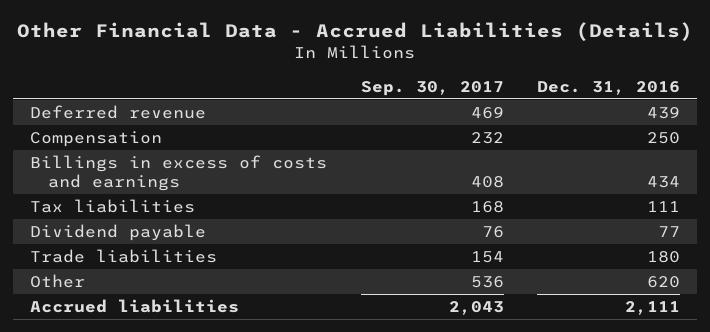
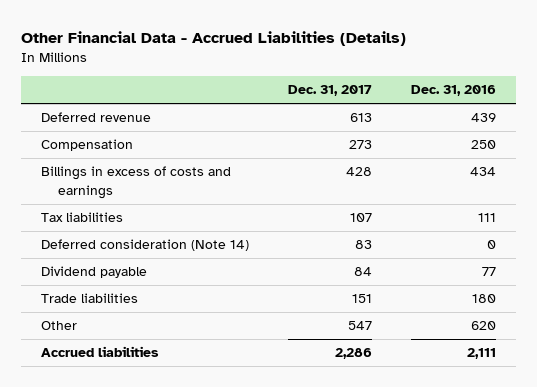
- | Sep. 30, 2017 | Dec. 31, 2016
+ | Dec. 31, 2017 | Dec. 31, 2016
+ Deferred consideration (Note 14) | 83 | 0

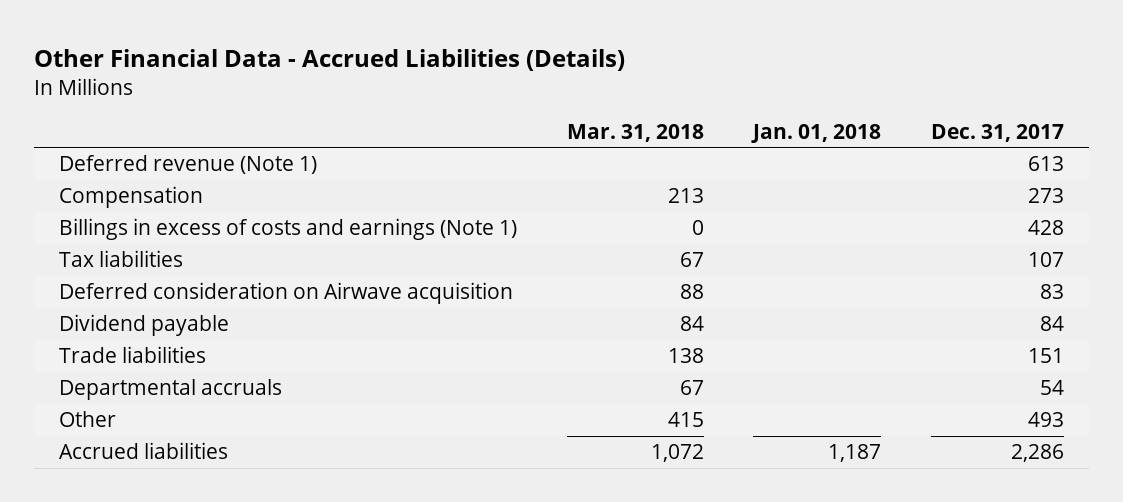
- | Dec. 31, 2017 | Dec. 31, 2016
+ | Mar. 31, 2018 | Jan. 01, 2018 | Dec. 31, 2017
- Deferred revenue | 613 | 439
+ Deferred revenue (Note 1) | | | 613
- Billings in excess of costs and earnings | 428 | 434
+ Billings in excess of costs and earnings (Note 1) | 0 | | 428
- Deferred consideration (Note 14) | 83 | 0
+ Deferred consideration on Airwave acquisition | 88 | | 83
- Other | 547 | 620
+ Departmental accruals | 67 | | 54
+ Other | 415 | | 493

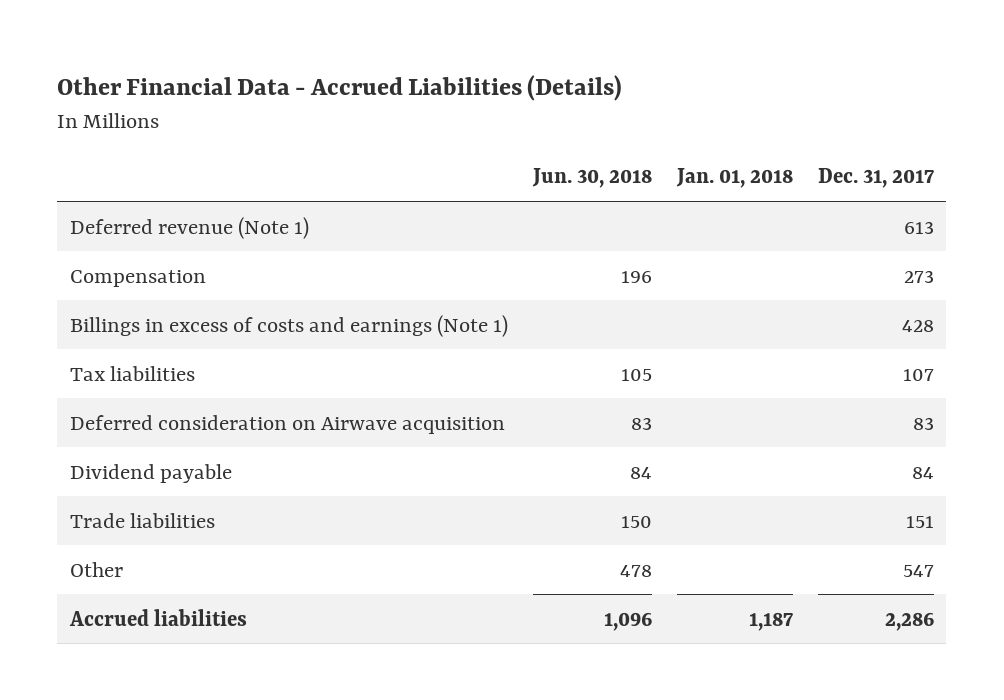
- | Mar. 31, 2018 | Jan. 01, 2018 | Dec. 31, 2017
+ | Jun. 30, 2018 | Jan. 01, 2018 | Dec. 31, 2017
- Departmental accruals | 67 | | 54
- Other | 415 | | 493
+ Other | 478 | | 547

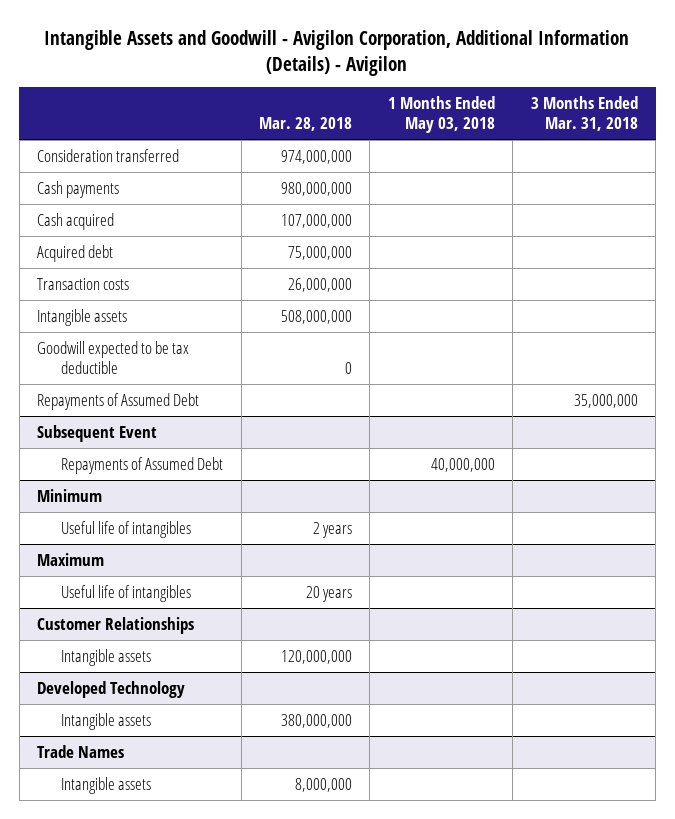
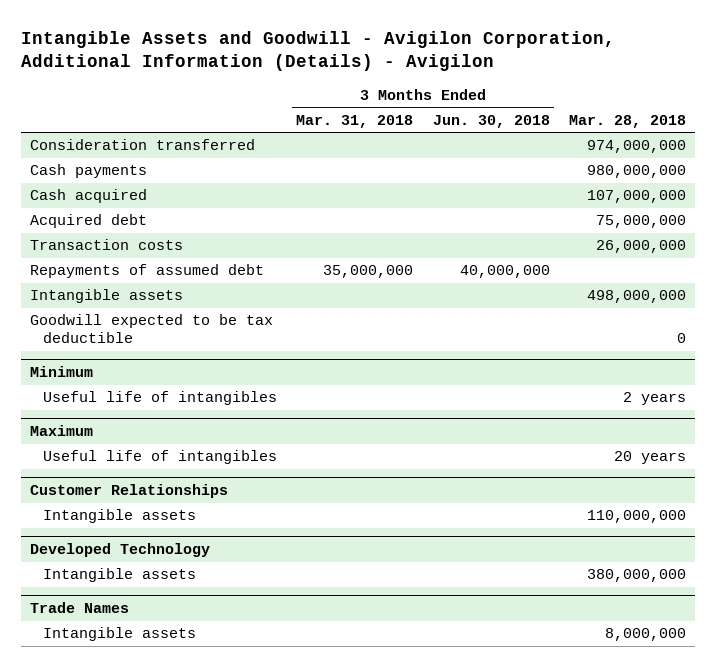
- | Mar. 28, 2018 | 1 Months Ended May 03, 2018 | 3 Months Ended Mar. 31, 2018
+ | 3 Months Ended Mar. 31, 2018 | 3 Months Ended Jun. 30, 2018 | Mar. 28, 2018
- Intangible assets | 508,000,000 | |
+ Repayments of assumed debt | 35,000,000 | 40,000,000 |
+ Intangible assets | | | 498,000,000
- Repayments of Assumed Debt | | | 35,000,000
- Subsequent Event
- Repayments of Assumed Debt | | 40,000,000 |
@ Customer Relationships
- Intangible assets | 120,000,000 | |
+ Intangible assets | | | 110,000,000

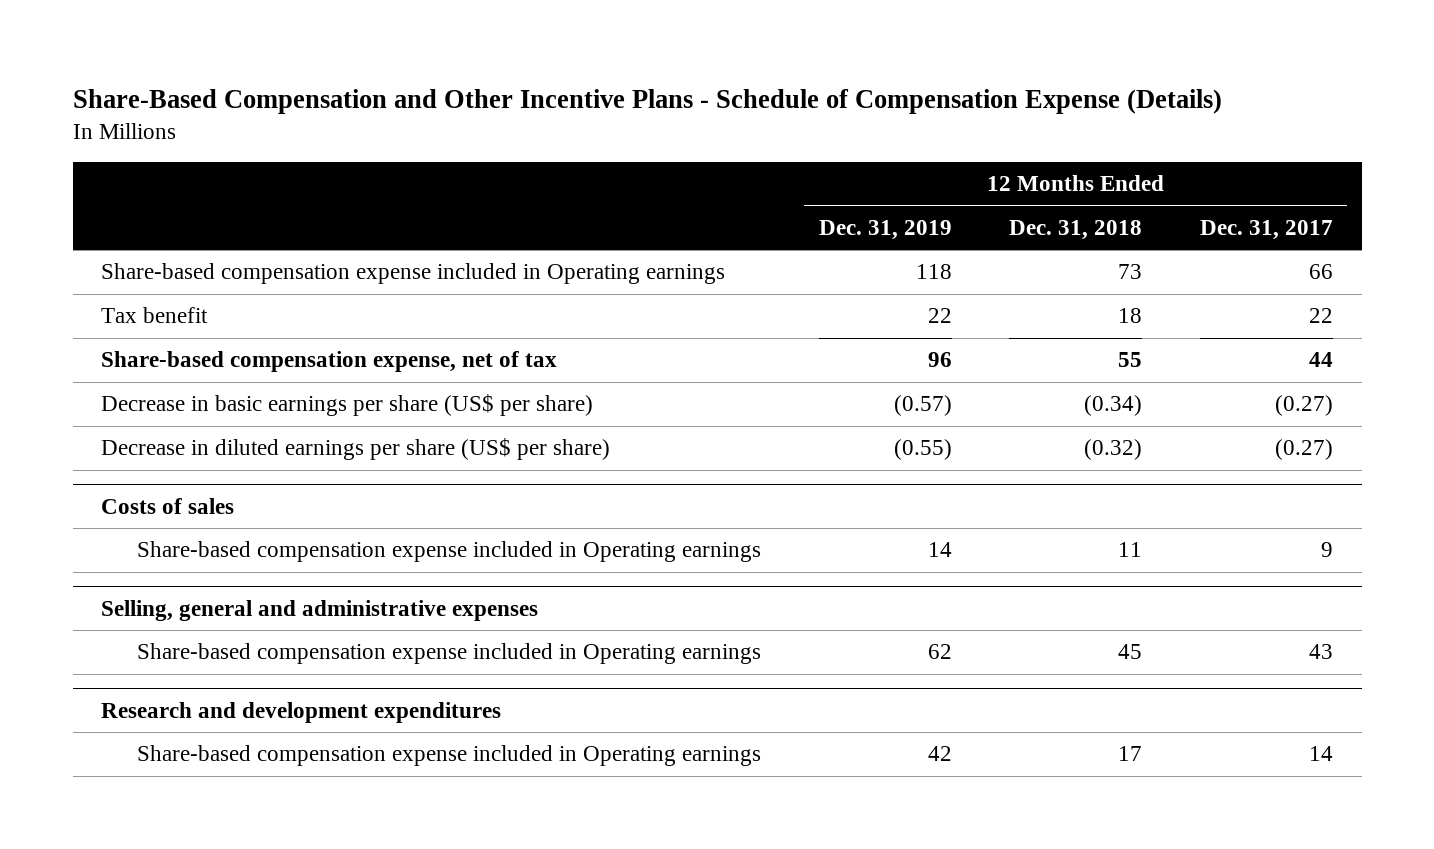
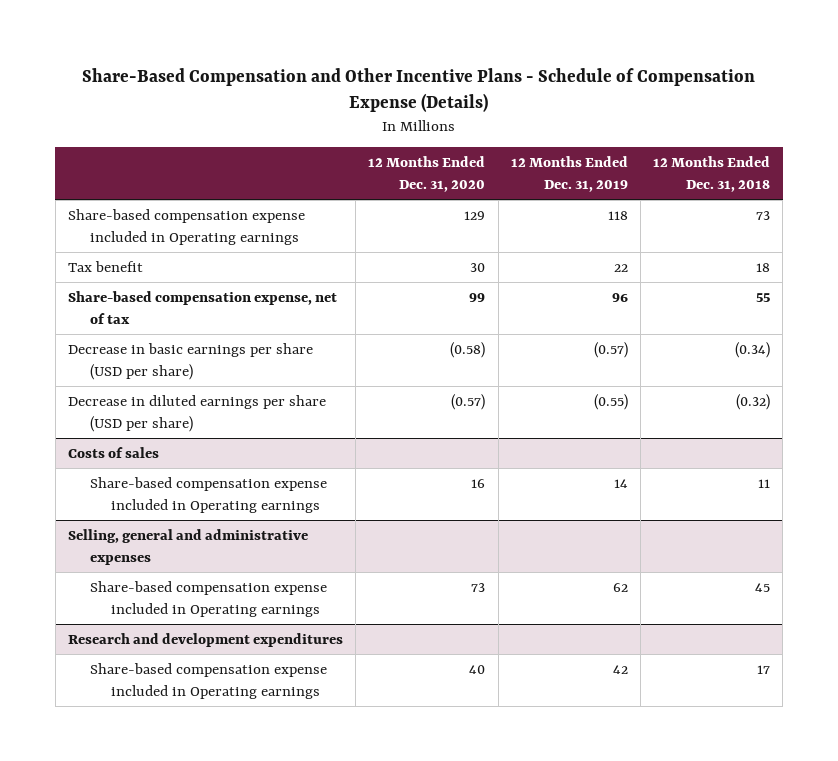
- | 12 Months Ended Dec. 31, 2019 | 12 Months Ended Dec. 31, 2018 | 12 Months Ended Dec. 31, 2017
+ | 12 Months Ended Dec. 31, 2020 | 12 Months Ended Dec. 31, 2019 | 12 Months Ended Dec. 31, 2018
- Decrease in basic earnings per share (US$ per share) | (0.57) | (0.34) | (0.27)
- Decrease in diluted earnings per share (US$ per share) | (0.55) | (0.32) | (0.27)
+ Decrease in basic earnings per share (USD per share) | (0.58) | (0.57) | (0.34)
+ Decrease in diluted earnings per share (USD per share) | (0.57) | (0.55) | (0.32)

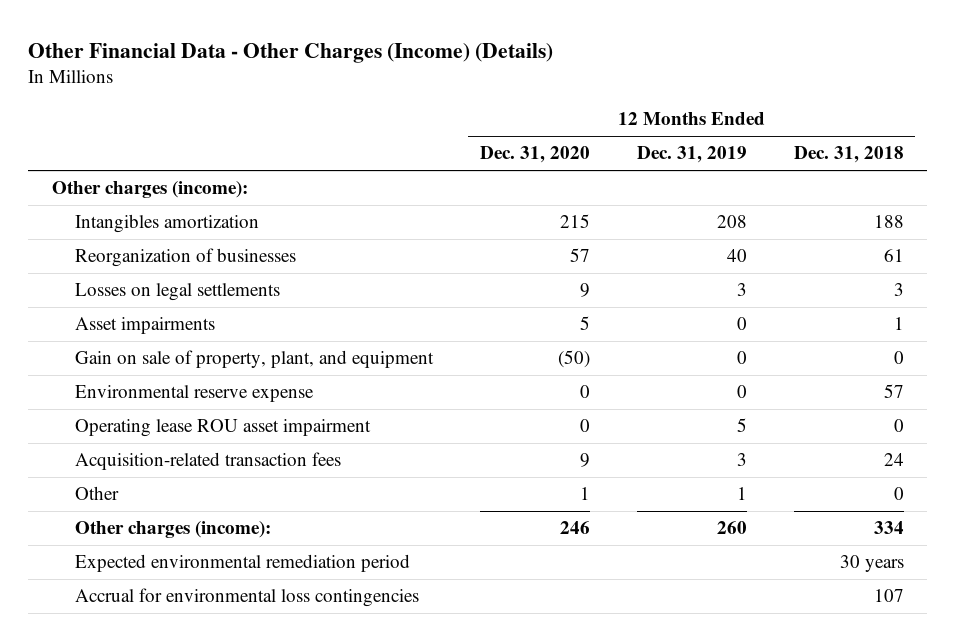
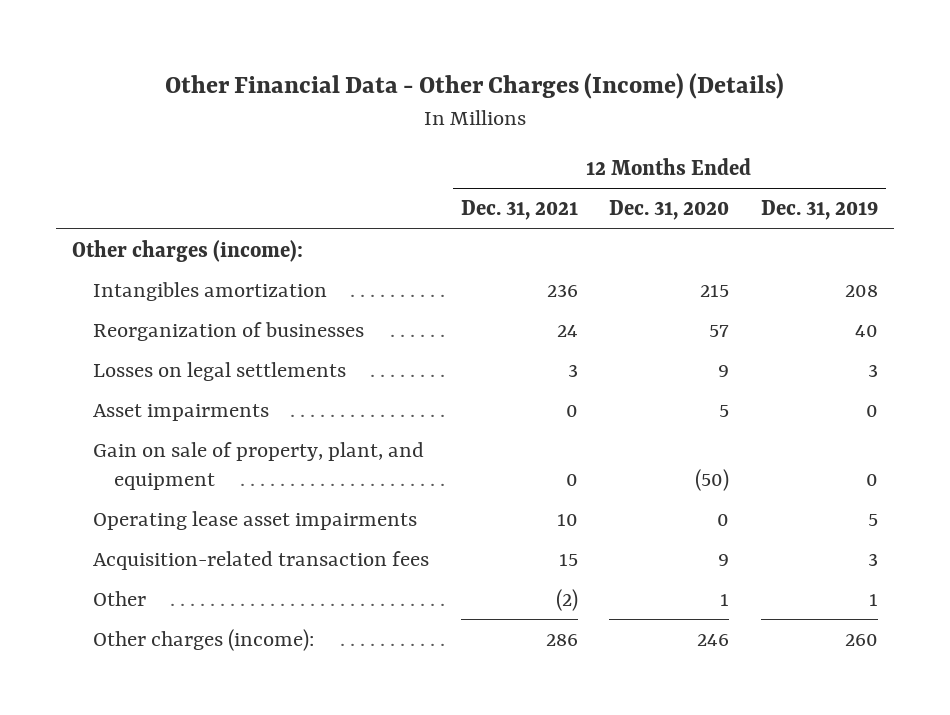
- | 12 Months Ended Dec. 31, 2020 | 12 Months Ended Dec. 31, 2019 | 12 Months Ended Dec. 31, 2018
+ | 12 Months Ended Dec. 31, 2021 | 12 Months Ended Dec. 31, 2020 | 12 Months Ended Dec. 31, 2019
- Environmental reserve expense | 0 | 0 | 57
- Operating lease ROU asset impairment | 0 | 5 | 0
+ Operating lease asset impairments | 10 | 0 | 5
- Expected environmental remediation period | | | 30 years
- Accrual for environmental loss contingencies | | | 107

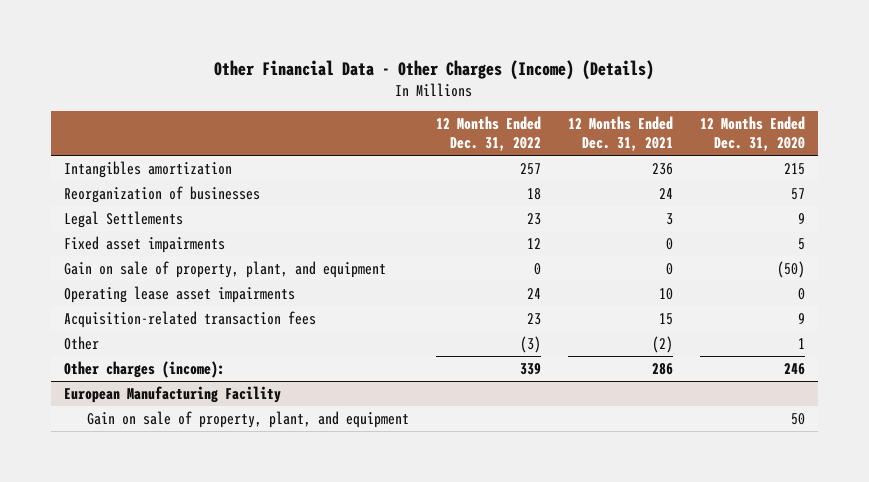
- | 12 Months Ended Dec. 31, 2021 | 12 Months Ended Dec. 31, 2020 | 12 Months Ended Dec. 31, 2019
+ | 12 Months Ended Dec. 31, 2022 | 12 Months Ended Dec. 31, 2021 | 12 Months Ended Dec. 31, 2020
- Other charges (income):
- Losses on legal settlements | 3 | 9 | 3
- Asset impairments | 0 | 5 | 0
+ Legal Settlements | 23 | 3 | 9
+ Fixed asset impairments | 12 | 0 | 5
+ European Manufacturing Facility
+ Gain on sale of property, plant, and equipment | | | 50

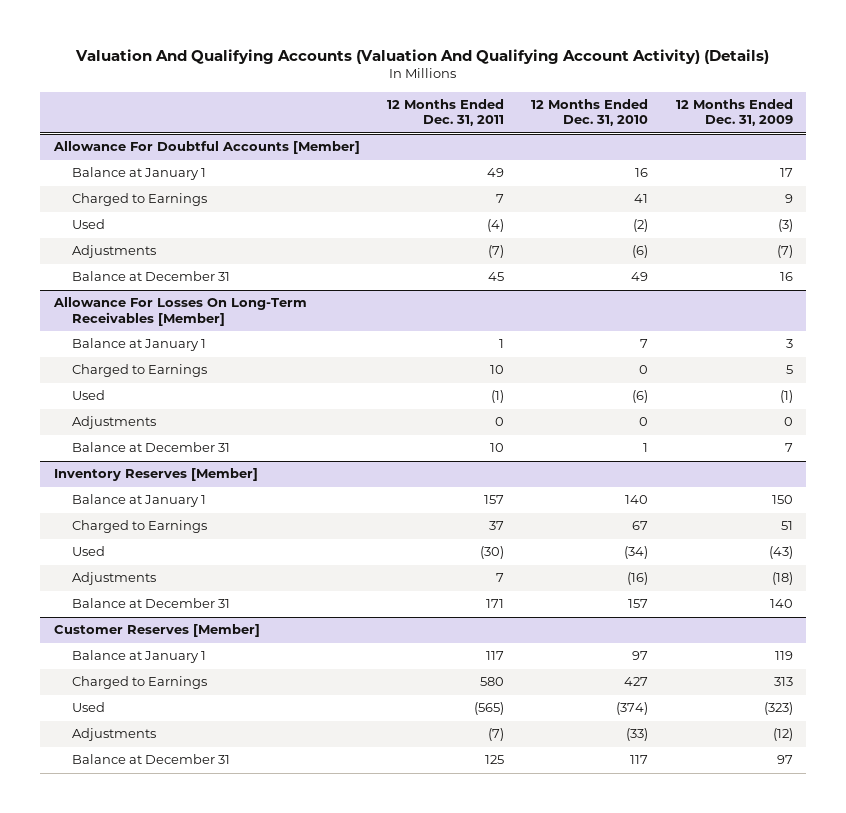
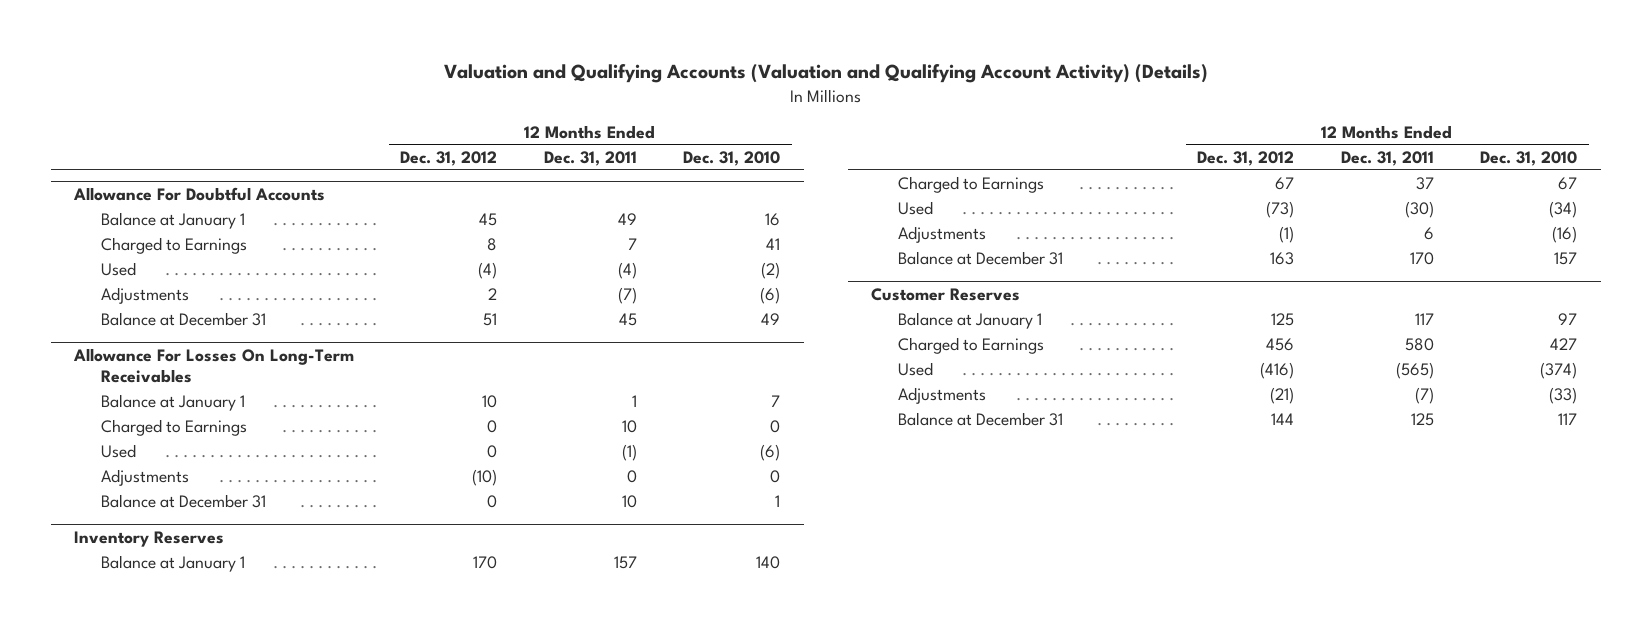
- Valuation And Qualifying Accounts (Valuation And Qualifying Account Activity) (Details)
+ Valuation and Qualifying Accounts (Valuation and Qualifying Account Activity) (Details)
- | 12 Months Ended Dec. 31, 2011 | 12 Months Ended Dec. 31, 2010 | 12 Months Ended Dec. 31, 2009
+ | 12 Months Ended Dec. 31, 2012 | 12 Months Ended Dec. 31, 2011 | 12 Months Ended Dec. 31, 2010
- Allowance For Doubtful Accounts [Member]
+ Allowance For Doubtful Accounts
- Allowance For Losses On Long-Term Receivables [Member]
+ Allowance For Losses On Long-Term Receivables
- Inventory Reserves [Member]
+ Inventory Reserves
- Adjustments | 7 | (16) | (18)
- Balance at December 31 | 171 | 157 | 140
- Customer Reserves [Member]
+ Adjustments | (1) | 6 | (16)
+ Balance at December 31 | 163 | 170 | 157
+ Customer Reserves

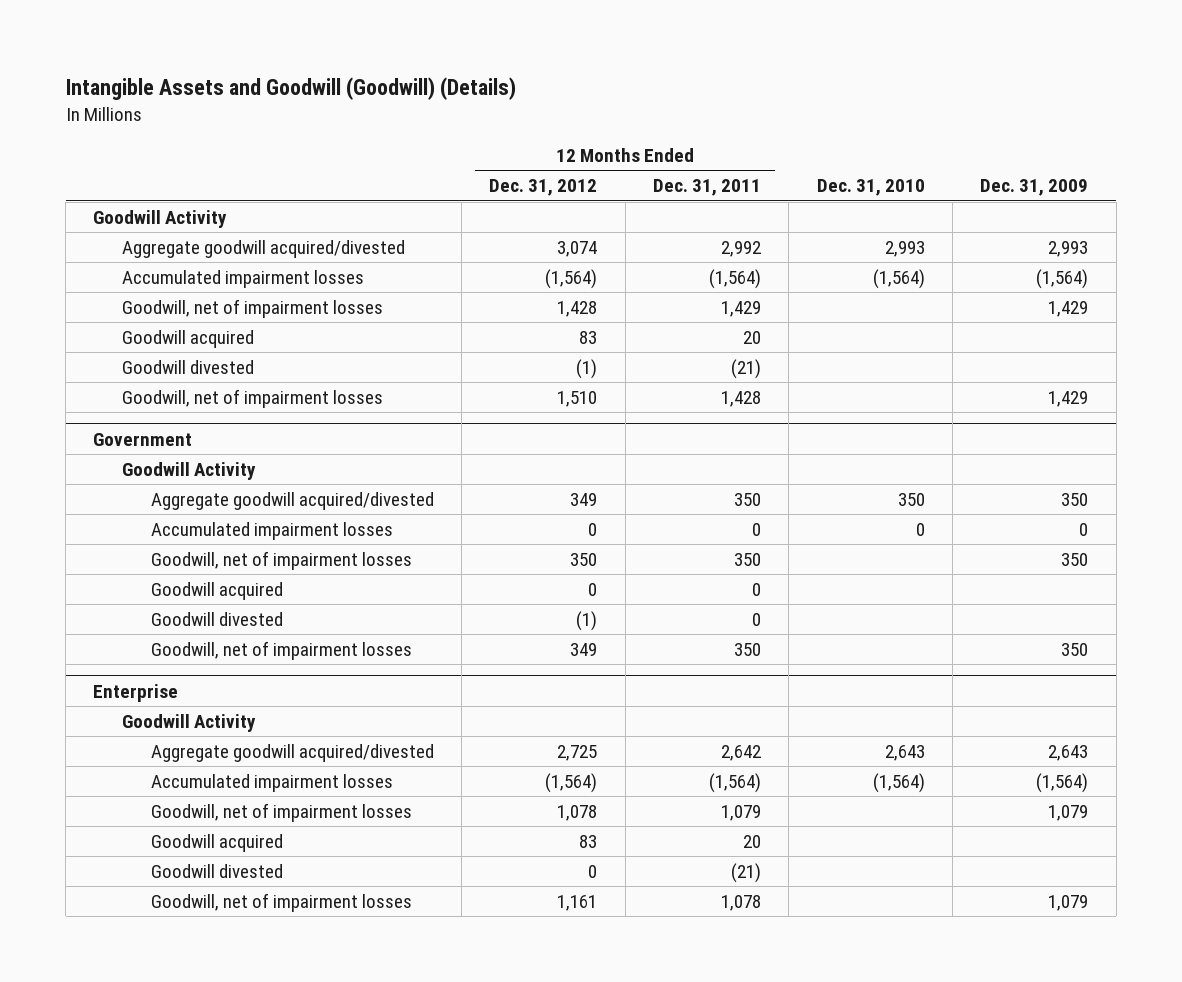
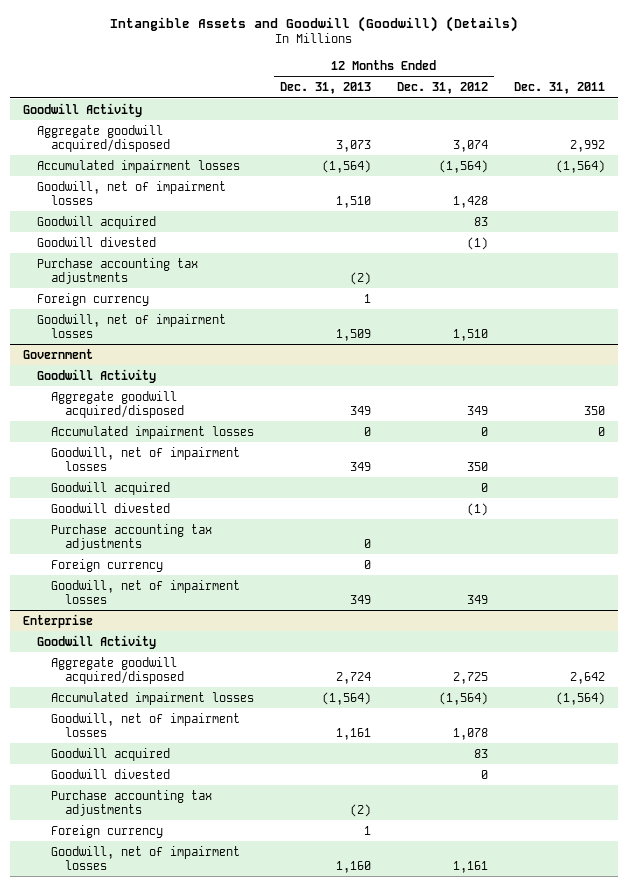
- | 12 Months Ended Dec. 31, 2012 | 12 Months Ended Dec. 31, 2011 | Dec. 31, 2010 | Dec. 31, 2009
+ | 12 Months Ended Dec. 31, 2013 | 12 Months Ended Dec. 31, 2012 | Dec. 31, 2011
- Aggregate goodwill acquired/divested | 3,074 | 2,992 | 2,993 | 2,993
+ Aggregate goodwill acquired/disposed | 3,073 | 3,074 | 2,992
+ Purchase accounting tax adjustments | (2) | |
+ Foreign currency | 1 | |
@ Government
- Aggregate goodwill acquired/divested | 349 | 350 | 350 | 350
+ Aggregate goodwill acquired/disposed | 349 | 349 | 350
+ Purchase accounting tax adjustments | 0 | |
+ Foreign currency | 0 | |
@ Enterprise
- Aggregate goodwill acquired/divested | 2,725 | 2,642 | 2,643 | 2,643
+ Aggregate goodwill acquired/disposed | 2,724 | 2,725 | 2,642
+ Purchase accounting tax adjustments | (2) | |
+ Foreign currency | 1 | |

